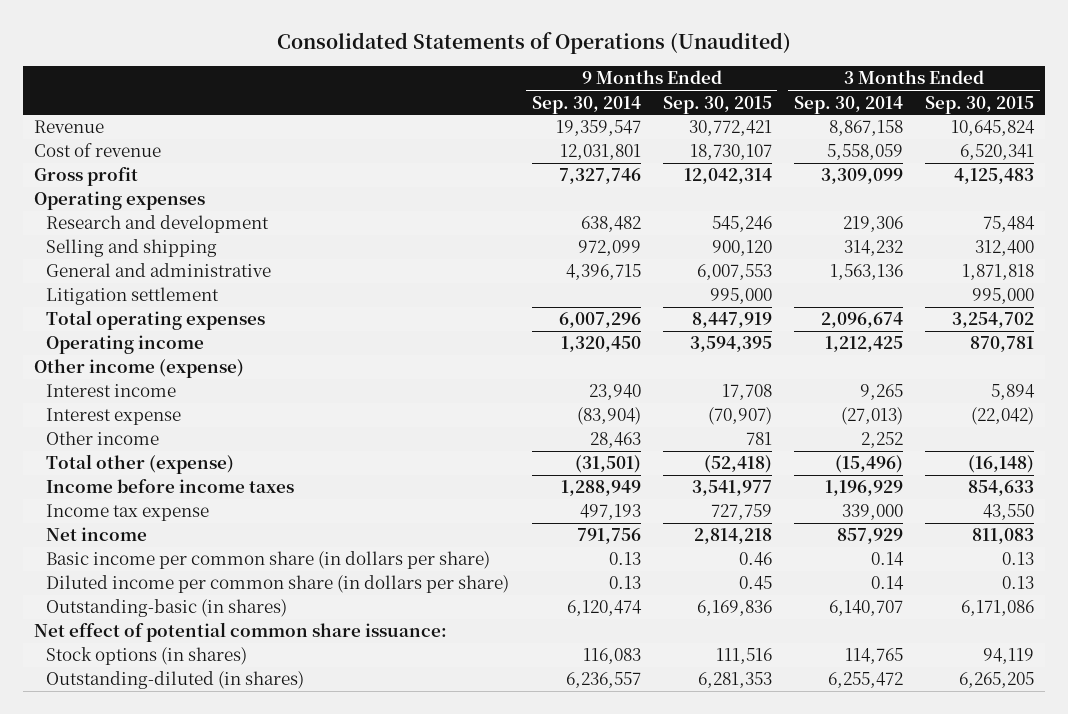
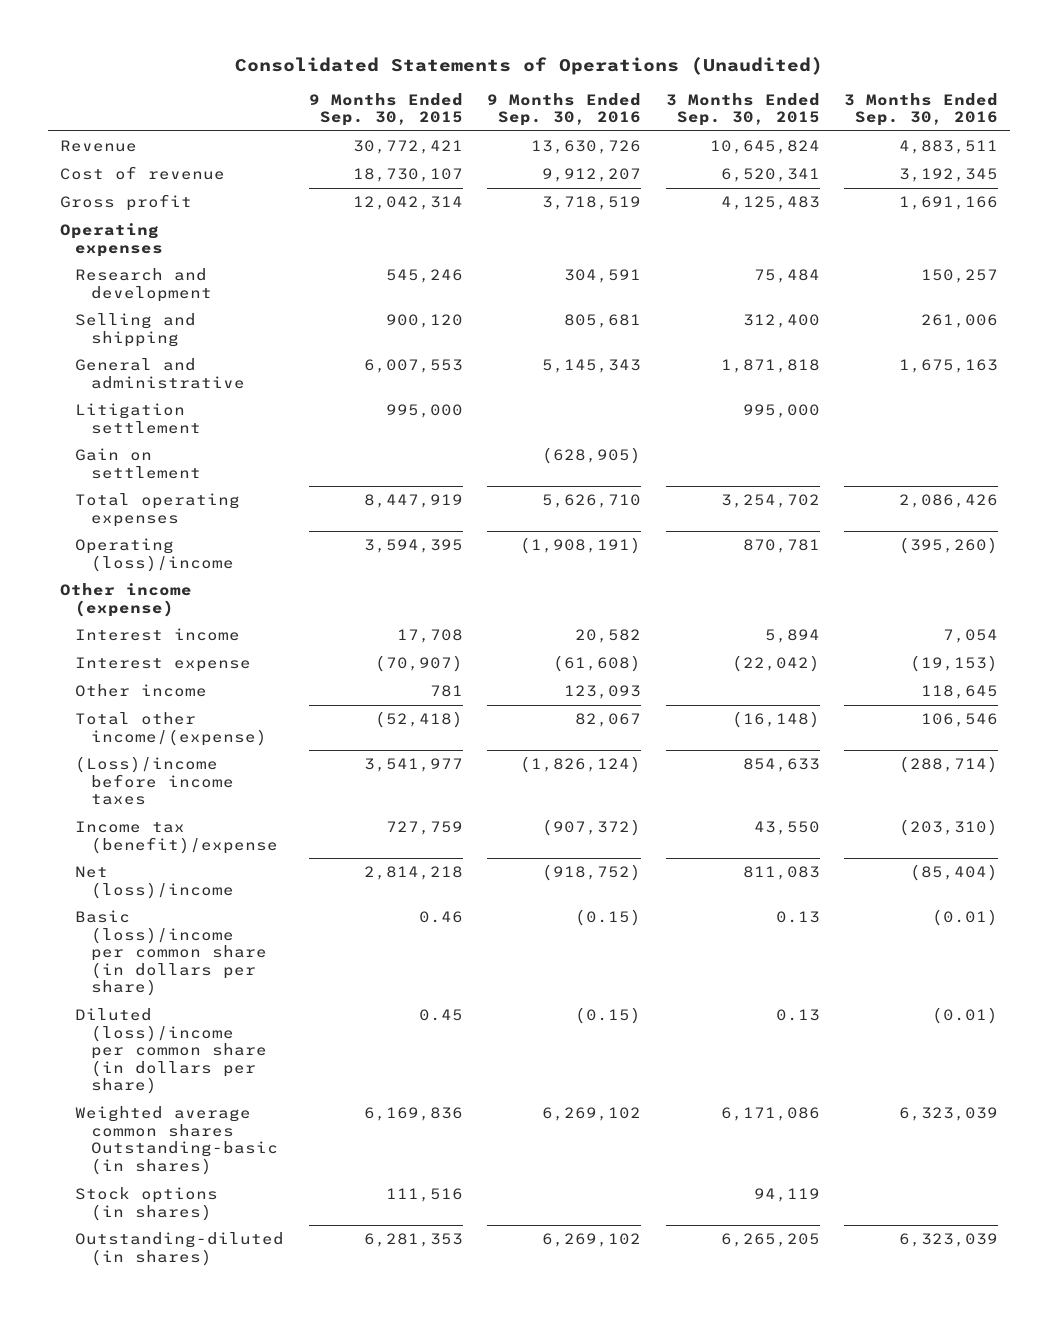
- | 9 Months Ended Sep. 30, 2014 | 9 Months Ended Sep. 30, 2015 | 3 Months Ended Sep. 30, 2014 | 3 Months Ended Sep. 30, 2015
+ | 9 Months Ended Sep. 30, 2015 | 9 Months Ended Sep. 30, 2016 | 3 Months Ended Sep. 30, 2015 | 3 Months Ended Sep. 30, 2016
+ Gain on settlement | | (628,905) | |
- Operating income | 1,320,450 | 3,594,395 | 1,212,425 | 870,781
+ Operating (loss)/income | 3,594,395 | (1,908,191) | 870,781 | (395,260)
- Total other (expense) | (31,501) | (52,418) | (15,496) | (16,148)
- Income before income taxes | 1,288,949 | 3,541,977 | 1,196,929 | 854,633
- Income tax expense | 497,193 | 727,759 | 339,000 | 43,550
- Net income | 791,756 | 2,814,218 | 857,929 | 811,083
- Basic income per common share (in dollars per share) | 0.13 | 0.46 | 0.14 | 0.13
- Diluted income per common share (in dollars per share) | 0.13 | 0.45 | 0.14 | 0.13
- Outstanding-basic (in shares) | 6,120,474 | 6,169,836 | 6,140,707 | 6,171,086
- Net effect of potential common share issuance:
+ Total other income/(expense) | (52,418) | 82,067 | (16,148) | 106,546
+ (Loss)/income before income taxes | 3,541,977 | (1,826,124) | 854,633 | (288,714)
+ Income tax (benefit)/expense | 727,759 | (907,372) | 43,550 | (203,310)
+ Net (loss)/income | 2,814,218 | (918,752) | 811,083 | (85,404)
+ Basic (loss)/income per common share (in dollars per share) | 0.46 | (0.15) | 0.13 | (0.01)
+ Diluted (loss)/income per common share (in dollars per share) | 0.45 | (0.15) | 0.13 | (0.01)
+ Weighted average common shares Outstanding-basic (in shares) | 6,169,836 | 6,269,102 | 6,171,086 | 6,323,039

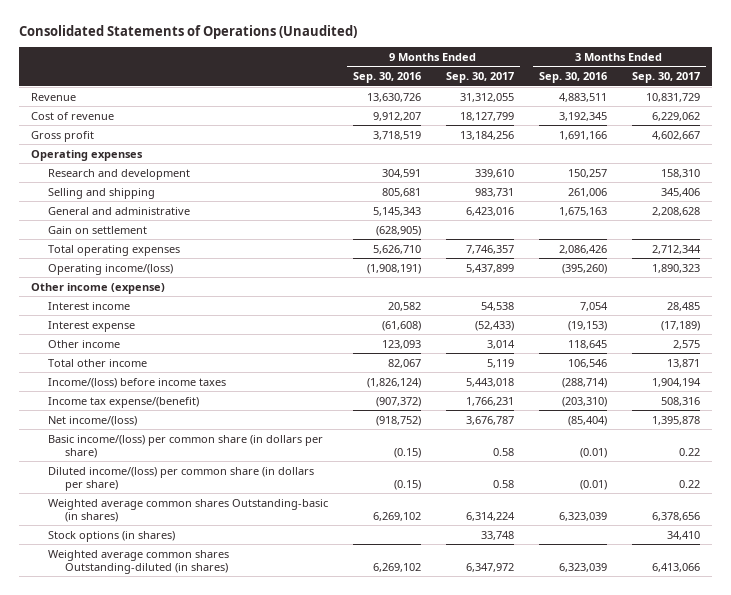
- | 9 Months Ended Sep. 30, 2015 | 9 Months Ended Sep. 30, 2016 | 3 Months Ended Sep. 30, 2015 | 3 Months Ended Sep. 30, 2016
+ | 9 Months Ended Sep. 30, 2016 | 9 Months Ended Sep. 30, 2017 | 3 Months Ended Sep. 30, 2016 | 3 Months Ended Sep. 30, 2017
- Litigation settlement | 995,000 | | 995,000 |
- Operating (loss)/income | 3,594,395 | (1,908,191) | 870,781 | (395,260)
+ Operating income/(loss) | (1,908,191) | 5,437,899 | (395,260) | 1,890,323
- Total other income/(expense) | (52,418) | 82,067 | (16,148) | 106,546
- (Loss)/income before income taxes | 3,541,977 | (1,826,124) | 854,633 | (288,714)
- Income tax (benefit)/expense | 727,759 | (907,372) | 43,550 | (203,310)
- Net (loss)/income | 2,814,218 | (918,752) | 811,083 | (85,404)
- Basic (loss)/income per common share (in dollars per share) | 0.46 | (0.15) | 0.13 | (0.01)
- Diluted (loss)/income per common share (in dollars per share) | 0.45 | (0.15) | 0.13 | (0.01)
+ Total other income | 82,067 | 5,119 | 106,546 | 13,871
+ Income/(loss) before income taxes | (1,826,124) | 5,443,018 | (288,714) | 1,904,194
+ Income tax expense/(benefit) | (907,372) | 1,766,231 | (203,310) | 508,316
+ Net income/(loss) | (918,752) | 3,676,787 | (85,404) | 1,395,878
+ Basic income/(loss) per common share (in dollars per share) | (0.15) | 0.58 | (0.01) | 0.22
+ Diluted income/(loss) per common share (in dollars per share) | (0.15) | 0.58 | (0.01) | 0.22
- Outstanding-diluted (in shares) | 6,281,353 | 6,269,102 | 6,265,205 | 6,323,039
+ Weighted average common shares Outstanding-diluted (in shares) | 6,269,102 | 6,347,972 | 6,323,039 | 6,413,066

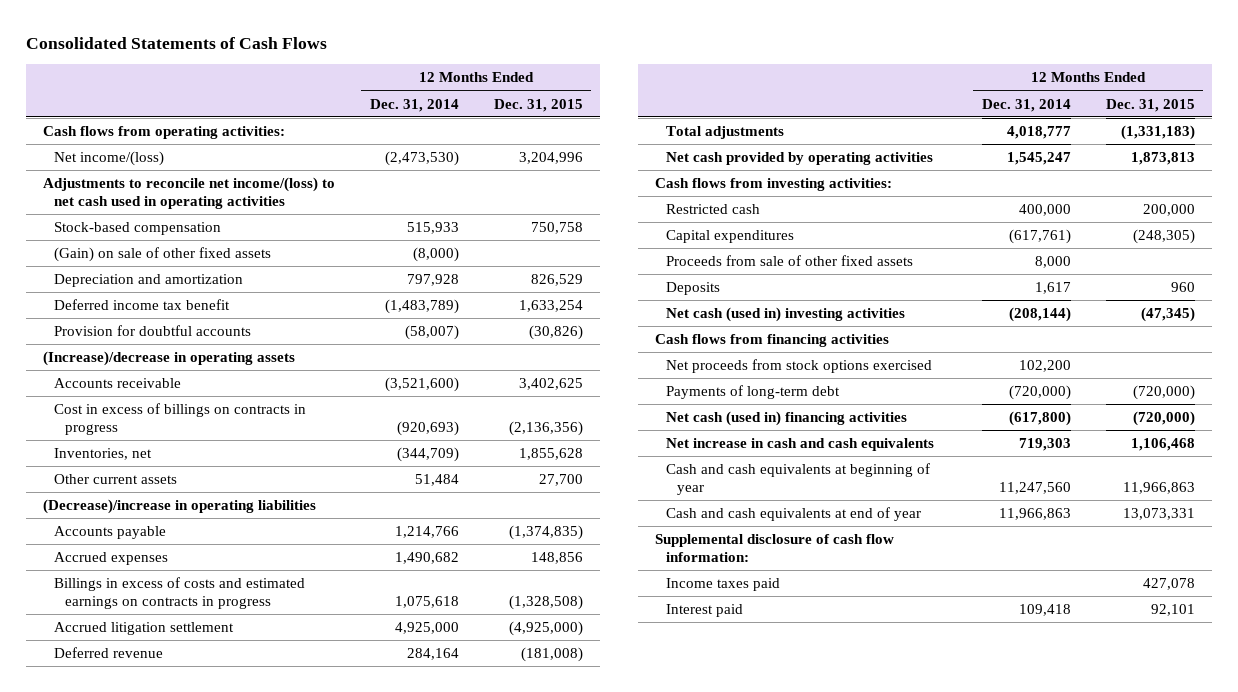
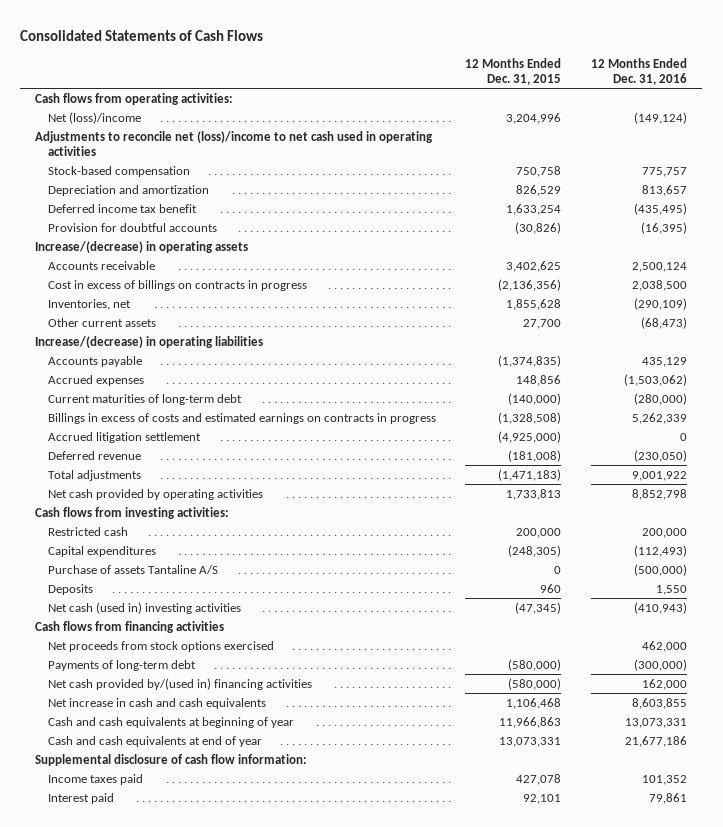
- | 12 Months Ended Dec. 31, 2014 | 12 Months Ended Dec. 31, 2015
+ | 12 Months Ended Dec. 31, 2015 | 12 Months Ended Dec. 31, 2016
- Net income/(loss) | (2,473,530) | 3,204,996
- Adjustments to reconcile net income/(loss) to net cash used in operating activities
+ Net (loss)/income | 3,204,996 | (149,124)
+ Adjustments to reconcile net (loss)/income to net cash used in operating activities
- (Gain) on sale of other fixed assets | (8,000) |
- (Increase)/decrease in operating assets
+ Increase/(decrease) in operating assets
- (Decrease)/increase in operating liabilities
+ Increase/(decrease) in operating liabilities
+ Current maturities of long-term debt | (140,000) | (280,000)
- Total adjustments | 4,018,777 | (1,331,183)
- Net cash provided by operating activities | 1,545,247 | 1,873,813
+ Total adjustments | (1,471,183) | 9,001,922
+ Net cash provided by operating activities | 1,733,813 | 8,852,798
- Proceeds from sale of other fixed assets | 8,000 |
+ Purchase of assets Tantaline A/S | 0 | (500,000)
- Payments of long-term debt | (720,000) | (720,000)
- Net cash (used in) financing activities | (617,800) | (720,000)
+ Payments of long-term debt | (580,000) | (300,000)
+ Net cash provided by/(used in) financing activities | (580,000) | 162,000

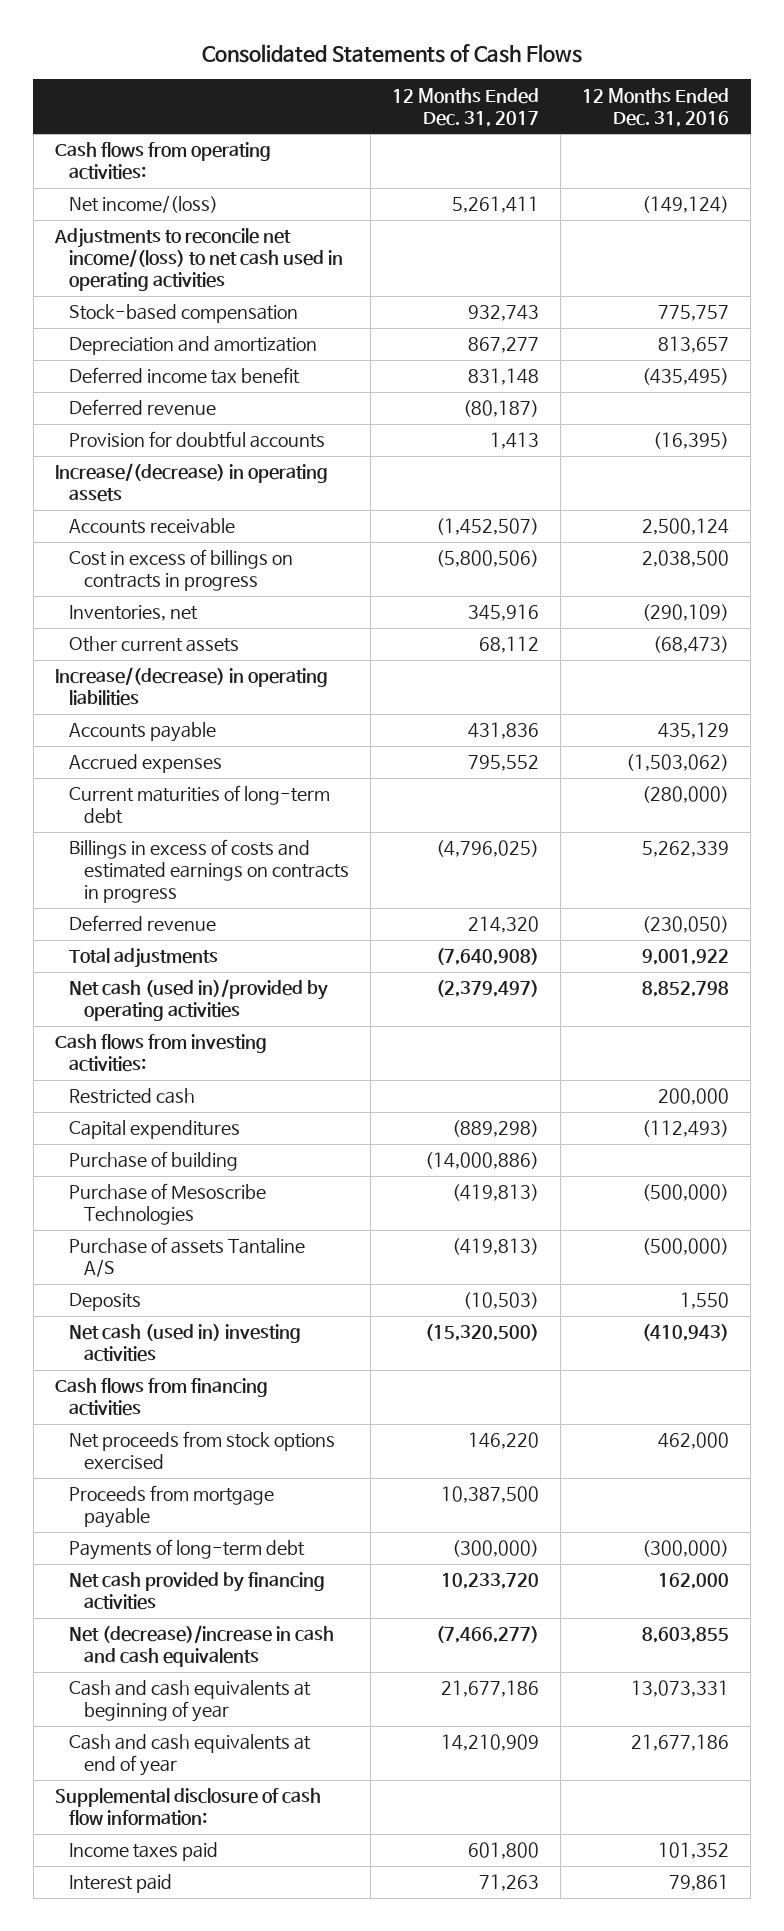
- | 12 Months Ended Dec. 31, 2015 | 12 Months Ended Dec. 31, 2016
+ | 12 Months Ended Dec. 31, 2017 | 12 Months Ended Dec. 31, 2016
- Net (loss)/income | 3,204,996 | (149,124)
- Adjustments to reconcile net (loss)/income to net cash used in operating activities
+ Net income/(loss) | 5,261,411 | (149,124)
+ Adjustments to reconcile net income/(loss) to net cash used in operating activities
+ Deferred revenue | (80,187) |
- Accrued litigation settlement | (4,925,000) | 0
- Net cash provided by operating activities | 1,733,813 | 8,852,798
+ Net cash (used in)/provided by operating activities | (2,379,497) | 8,852,798
+ Purchase of building | (14,000,886) |
+ Purchase of Mesoscribe Technologies | (419,813) | (500,000)
+ Proceeds from mortgage payable | 10,387,500 |
- Net cash provided by/(used in) financing activities | (580,000) | 162,000
- Net increase in cash and cash equivalents | 1,106,468 | 8,603,855
+ Net cash provided by financing activities | 10,233,720 | 162,000
+ Net (decrease)/increase in cash and cash equivalents | (7,466,277) | 8,603,855

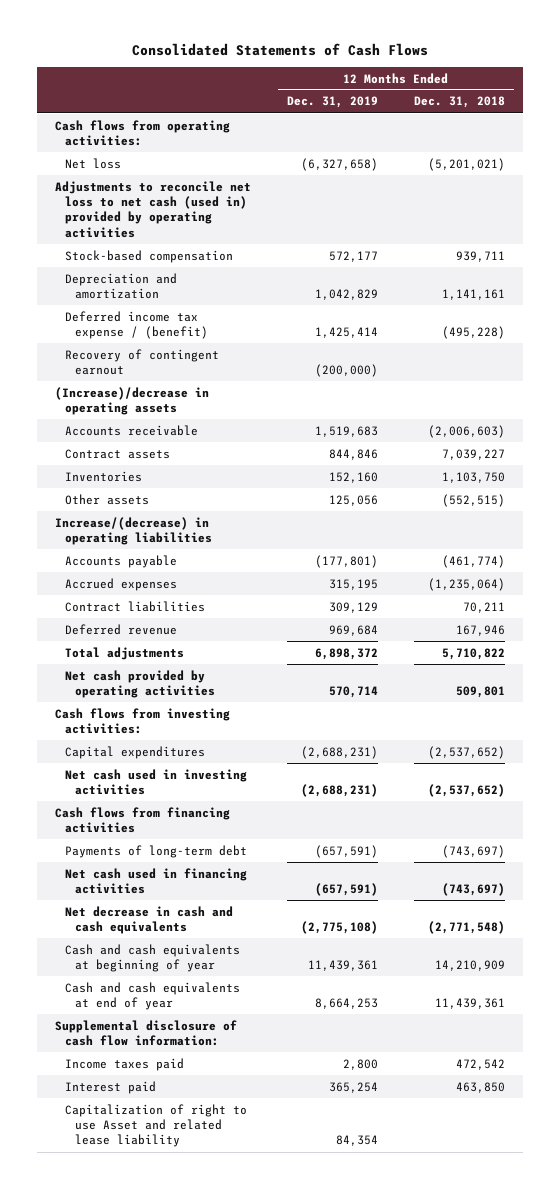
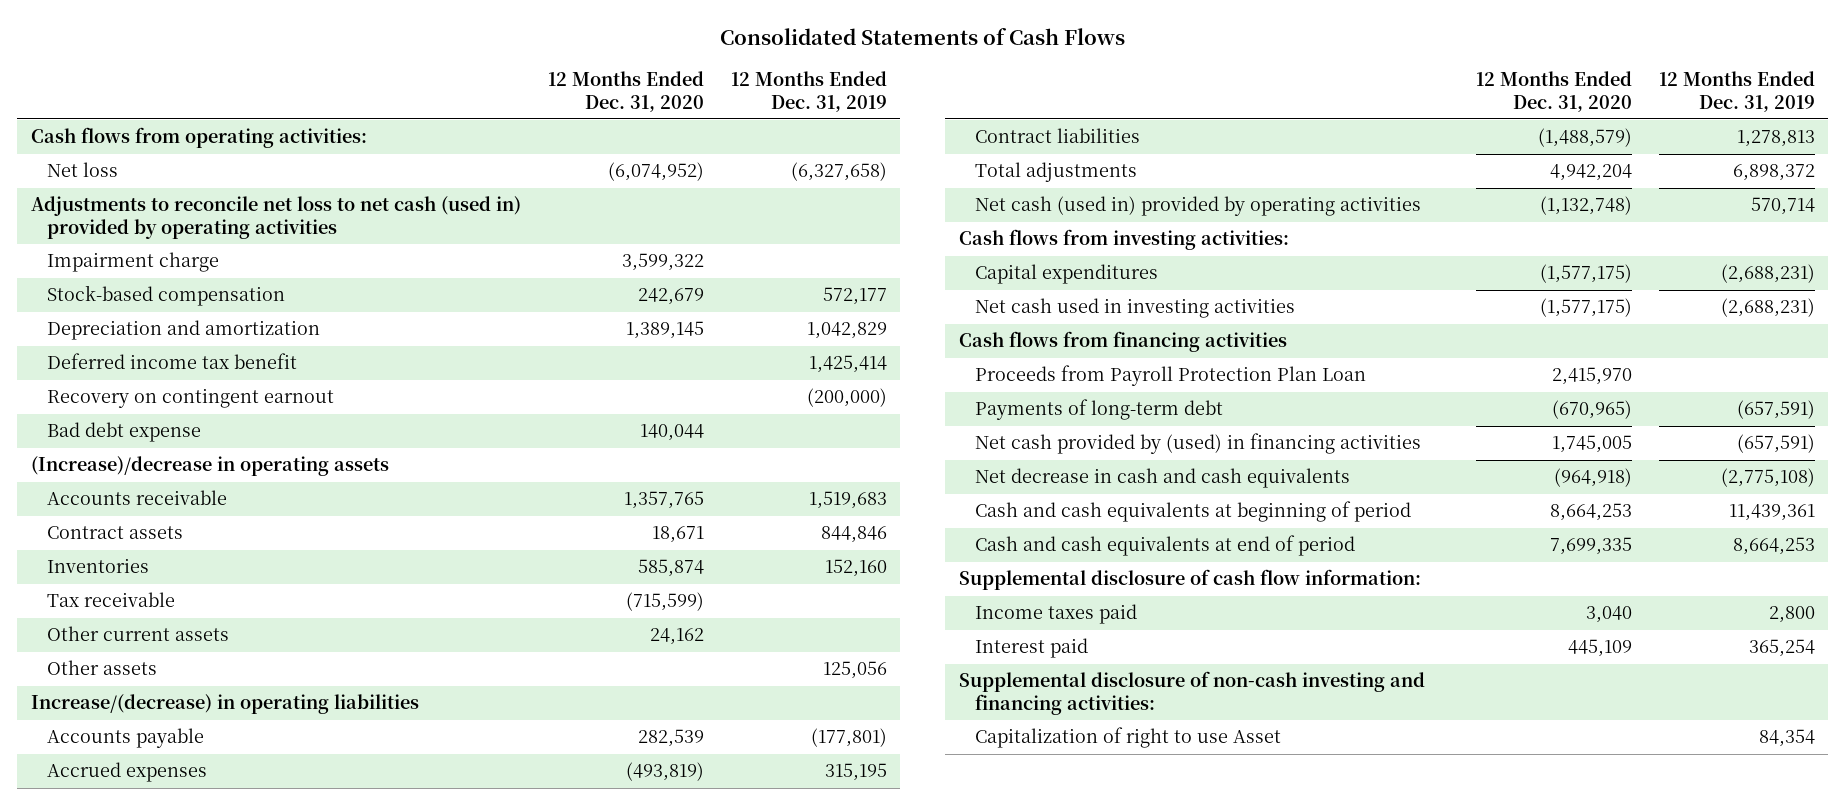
- | 12 Months Ended Dec. 31, 2019 | 12 Months Ended Dec. 31, 2018
+ | 12 Months Ended Dec. 31, 2020 | 12 Months Ended Dec. 31, 2019
+ Impairment charge | 3,599,322 |
- Deferred income tax expense / (benefit) | 1,425,414 | (495,228)
- Recovery of contingent earnout | (200,000) |
+ Deferred income tax benefit | | 1,425,414
+ Recovery on contingent earnout | | (200,000)
+ Bad debt expense | 140,044 |
+ Tax receivable | (715,599) |
+ Other current assets | 24,162 |
- Contract liabilities | 309,129 | 70,211
- Deferred revenue | 969,684 | 167,946
+ Contract liabilities | (1,488,579) | 1,278,813
- Net cash provided by operating activities | 570,714 | 509,801
+ Net cash (used in) provided by operating activities | (1,132,748) | 570,714
+ Proceeds from Payroll Protection Plan Loan | 2,415,970 |
- Net cash used in financing activities | (657,591) | (743,697)
+ Net cash provided by (used) in financing activities | 1,745,005 | (657,591)
- Cash and cash equivalents at beginning of year | 11,439,361 | 14,210,909
- Cash and cash equivalents at end of year | 8,664,253 | 11,439,361
+ Cash and cash equivalents at beginning of period | 8,664,253 | 11,439,361
+ Cash and cash equivalents at end of period | 7,699,335 | 8,664,253
- Capitalization of right to use Asset and related lease liability | 84,354 |
+ Supplemental disclosure of non-cash investing and financing activities:
+ Capitalization of right to use Asset | | 84,354

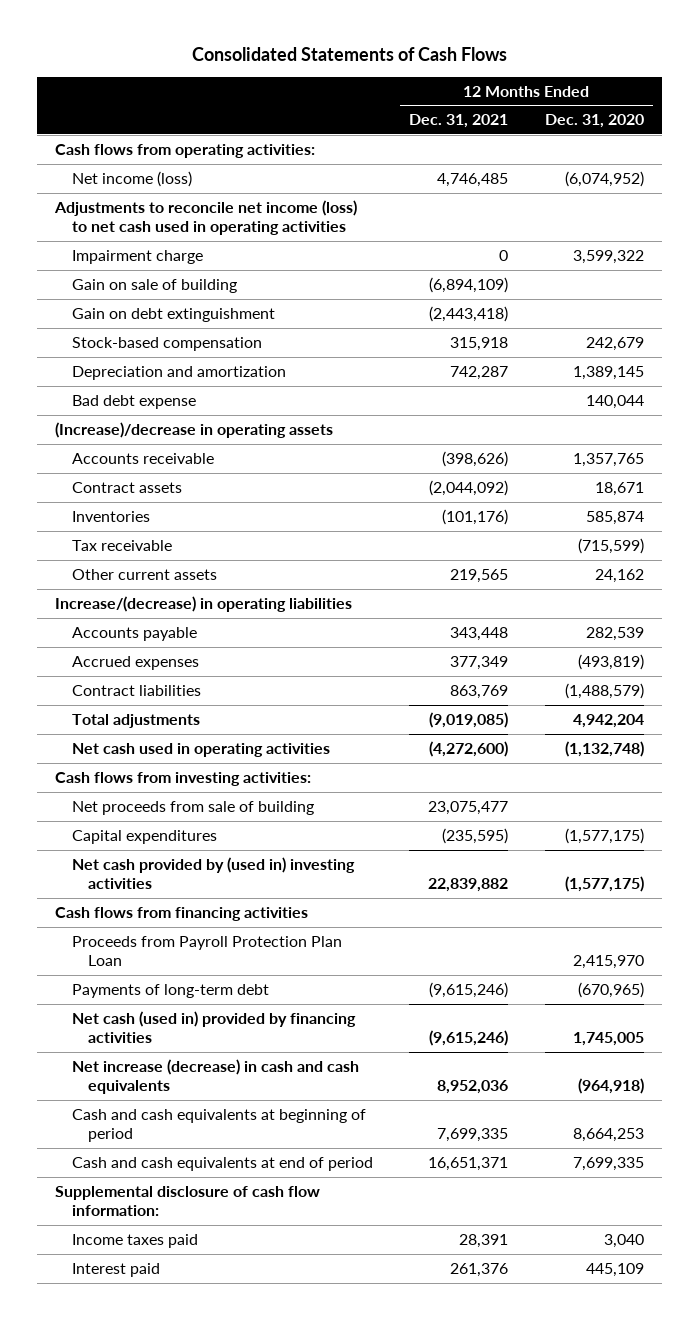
- | 12 Months Ended Dec. 31, 2020 | 12 Months Ended Dec. 31, 2019
+ | 12 Months Ended Dec. 31, 2021 | 12 Months Ended Dec. 31, 2020
- Net loss | (6,074,952) | (6,327,658)
- Adjustments to reconcile net loss to net cash (used in) provided by operating activities
+ Net income (loss) | 4,746,485 | (6,074,952)
+ Adjustments to reconcile net income (loss) to net cash used in operating activities
+ Gain on sale of building | (6,894,109) |
+ Gain on debt extinguishment | (2,443,418) |
- Deferred income tax benefit | | 1,425,414
- Recovery on contingent earnout | | (200,000)
- Other assets | | 125,056
- Net cash (used in) provided by operating activities | (1,132,748) | 570,714
+ Net cash used in operating activities | (4,272,600) | (1,132,748)
+ Net proceeds from sale of building | 23,075,477 |
- Net cash used in investing activities | (1,577,175) | (2,688,231)
+ Net cash provided by (used in) investing activities | 22,839,882 | (1,577,175)
- Net cash provided by (used) in financing activities | 1,745,005 | (657,591)
- Net decrease in cash and cash equivalents | (964,918) | (2,775,108)
+ Net cash (used in) provided by financing activities | (9,615,246) | 1,745,005
+ Net increase (decrease) in cash and cash equivalents | 8,952,036 | (964,918)
- Supplemental disclosure of non-cash investing and financing activities:
- Capitalization of right to use Asset | | 84,354

